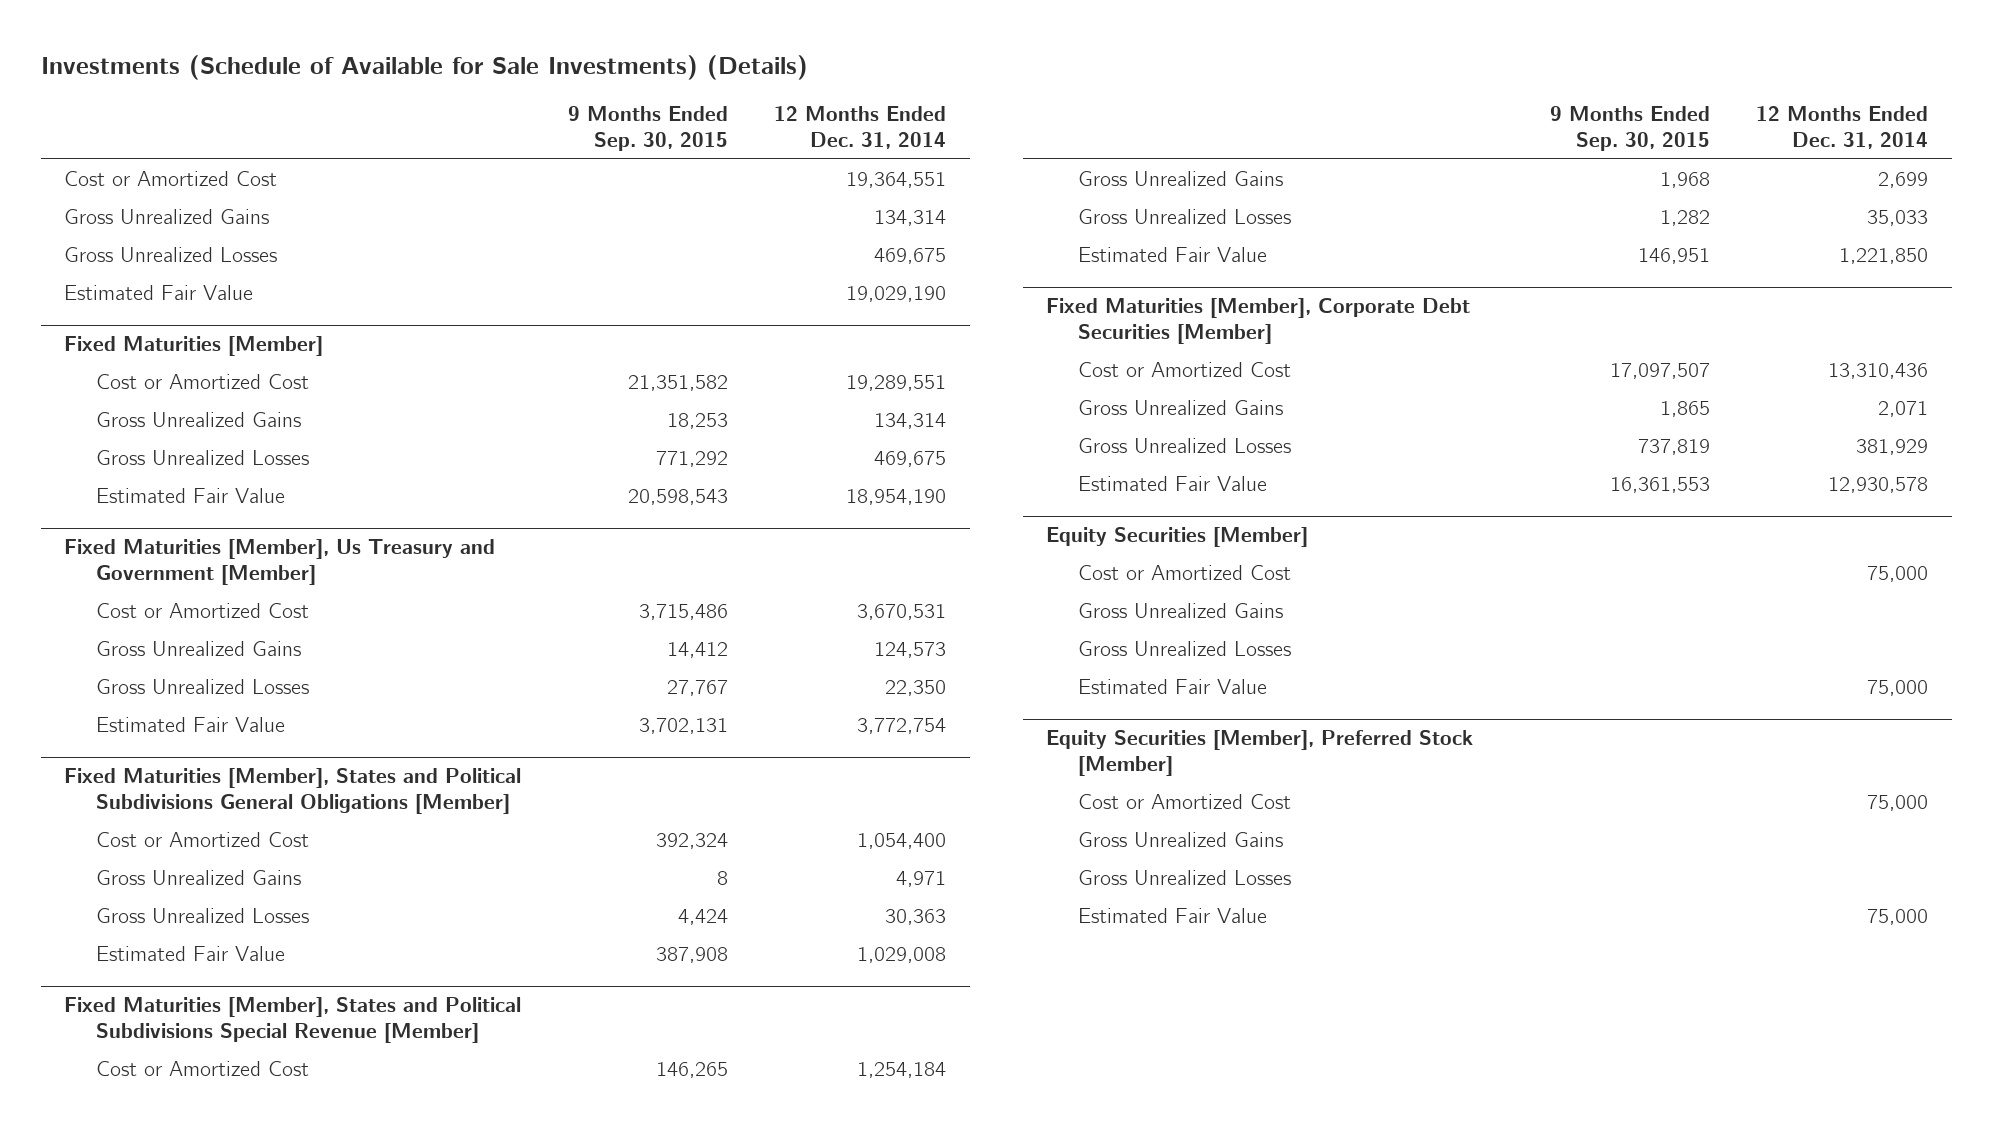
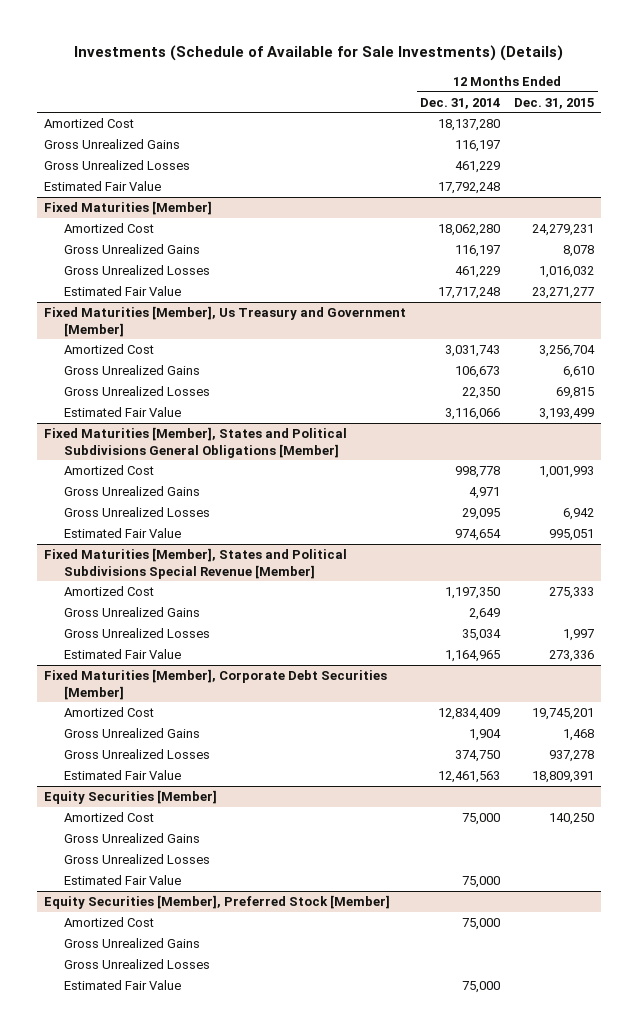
- | 9 Months Ended Sep. 30, 2015 | 12 Months Ended Dec. 31, 2014
+ | 12 Months Ended Dec. 31, 2014 | 12 Months Ended Dec. 31, 2015
- Cost or Amortized Cost | | 19,364,551
- Gross Unrealized Gains | | 134,314
- Gross Unrealized Losses | | 469,675
- Estimated Fair Value | | 19,029,190
+ Amortized Cost | 18,137,280 |
+ Gross Unrealized Gains | 116,197 |
+ Gross Unrealized Losses | 461,229 |
+ Estimated Fair Value | 17,792,248 |
@ Fixed Maturities [Member]
- Cost or Amortized Cost | 21,351,582 | 19,289,551
- Gross Unrealized Gains | 18,253 | 134,314
- Gross Unrealized Losses | 771,292 | 469,675
- Estimated Fair Value | 20,598,543 | 18,954,190
+ Amortized Cost | 18,062,280 | 24,279,231
+ Gross Unrealized Gains | 116,197 | 8,078
+ Gross Unrealized Losses | 461,229 | 1,016,032
+ Estimated Fair Value | 17,717,248 | 23,271,277
@ Fixed Maturities [Member], Us Treasury and Government [Member]
- Cost or Amortized Cost | 3,715,486 | 3,670,531
- Gross Unrealized Gains | 14,412 | 124,573
+ Amortized Cost | 3,031,743 | 3,256,704
+ Gross Unrealized Gains | 106,673 | 6,610
- Estimated Fair Value | 3,702,131 | 3,772,754
+ Estimated Fair Value | 3,116,066 | 3,193,499
@ Fixed Maturities [Member], States and Political Subdivisions General Obligations [Member]
- Cost or Amortized Cost | 392,324 | 1,054,400
+ Amortized Cost | 998,778 | 1,001,993
- Gross Unrealized Losses | 4,424 | 30,363
- Estimated Fair Value | 387,908 | 1,029,008
+ Gross Unrealized Losses | 29,095 | 6,942
+ Estimated Fair Value | 974,654 | 995,051
@ Fixed Maturities [Member], States and Political Subdivisions Special Revenue [Member]
- Cost or Amortized Cost | 146,265 | 1,254,184
- Gross Unrealized Gains | 1,968 | 2,699
- Gross Unrealized Losses | 1,282 | 35,033
- Estimated Fair Value | 146,951 | 1,221,850
+ Amortized Cost | 1,197,350 | 275,333
+ Gross Unrealized Gains | 2,649 |
+ Gross Unrealized Losses | 35,034 | 1,997
+ Estimated Fair Value | 1,164,965 | 273,336
@ Fixed Maturities [Member], Corporate Debt Securities [Member]
- Cost or Amortized Cost | 17,097,507 | 13,310,436
- Gross Unrealized Gains | 1,865 | 2,071
- Gross Unrealized Losses | 737,819 | 381,929
- Estimated Fair Value | 16,361,553 | 12,930,578
+ Amortized Cost | 12,834,409 | 19,745,201
+ Gross Unrealized Gains | 1,904 | 1,468
+ Gross Unrealized Losses | 374,750 | 937,278
+ Estimated Fair Value | 12,461,563 | 18,809,391
@ Equity Securities [Member]
- Cost or Amortized Cost | | 75,000
+ Amortized Cost | 75,000 | 140,250
@ Equity Securities [Member], Preferred Stock [Member]
- Cost or Amortized Cost | | 75,000
+ Amortized Cost | 75,000 |

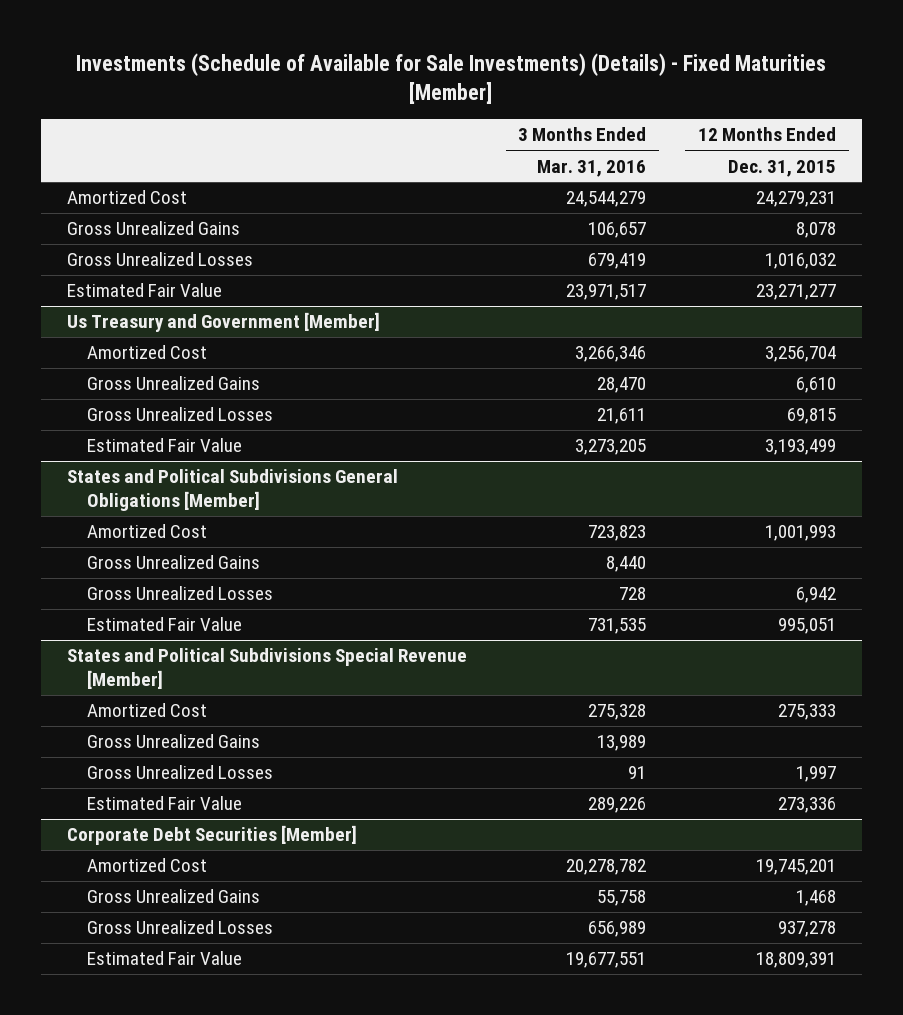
- Investments (Schedule of Available for Sale Investments) (Details)
+ Investments (Schedule of Available for Sale Investments) (Details) - Fixed Maturities [Member]
- | 12 Months Ended Dec. 31, 2014 | 12 Months Ended Dec. 31, 2015
+ | 3 Months Ended Mar. 31, 2016 | 12 Months Ended Dec. 31, 2015
- Amortized Cost | 18,137,280 |
- Gross Unrealized Gains | 116,197 |
- Gross Unrealized Losses | 461,229 |
- Estimated Fair Value | 17,792,248 |
- Fixed Maturities [Member]
- Fixed Maturities [Member], Us Treasury and Government [Member]
+ Us Treasury and Government [Member]
- Fixed Maturities [Member], States and Political Subdivisions General Obligations [Member]
+ States and Political Subdivisions General Obligations [Member]
- Fixed Maturities [Member], States and Political Subdivisions Special Revenue [Member]
+ States and Political Subdivisions Special Revenue [Member]
- Fixed Maturities [Member], Corporate Debt Securities [Member]
+ Corporate Debt Securities [Member]
- Equity Securities [Member]
- Amortized Cost | 75,000 | 140,250
- Gross Unrealized Gains
- Gross Unrealized Losses
- Estimated Fair Value | 75,000 |
- Equity Securities [Member], Preferred Stock [Member]
- Amortized Cost | 75,000 |
- Gross Unrealized Gains
- Gross Unrealized Losses
- Estimated Fair Value | 75,000 |

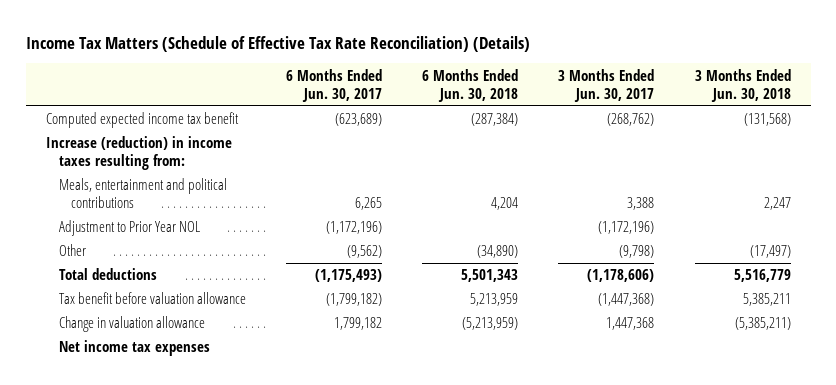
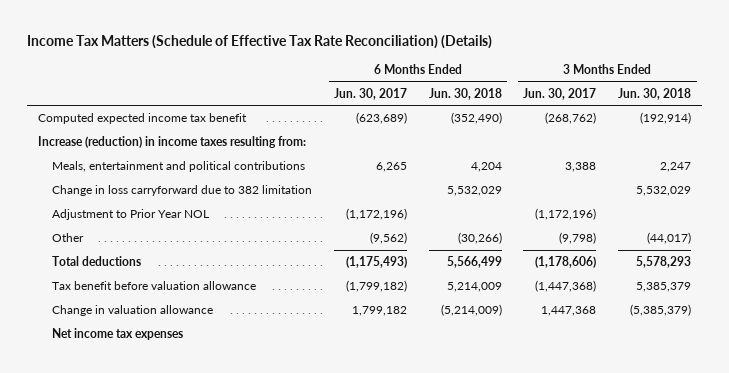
- Computed expected income tax benefit | (623,689) | (287,384) | (268,762) | (131,568)
+ Computed expected income tax benefit | (623,689) | (352,490) | (268,762) | (192,914)
+ Change in loss carryforward due to 382 limitation | | 5,532,029 | | 5,532,029
- Other | (9,562) | (34,890) | (9,798) | (17,497)
- Total deductions | (1,175,493) | 5,501,343 | (1,178,606) | 5,516,779
- Tax benefit before valuation allowance | (1,799,182) | 5,213,959 | (1,447,368) | 5,385,211
- Change in valuation allowance | 1,799,182 | (5,213,959) | 1,447,368 | (5,385,211)
+ Other | (9,562) | (30,266) | (9,798) | (44,017)
+ Total deductions | (1,175,493) | 5,566,499 | (1,178,606) | 5,578,293
+ Tax benefit before valuation allowance | (1,799,182) | 5,214,009 | (1,447,368) | 5,385,379
+ Change in valuation allowance | 1,799,182 | (5,214,009) | 1,447,368 | (5,385,379)

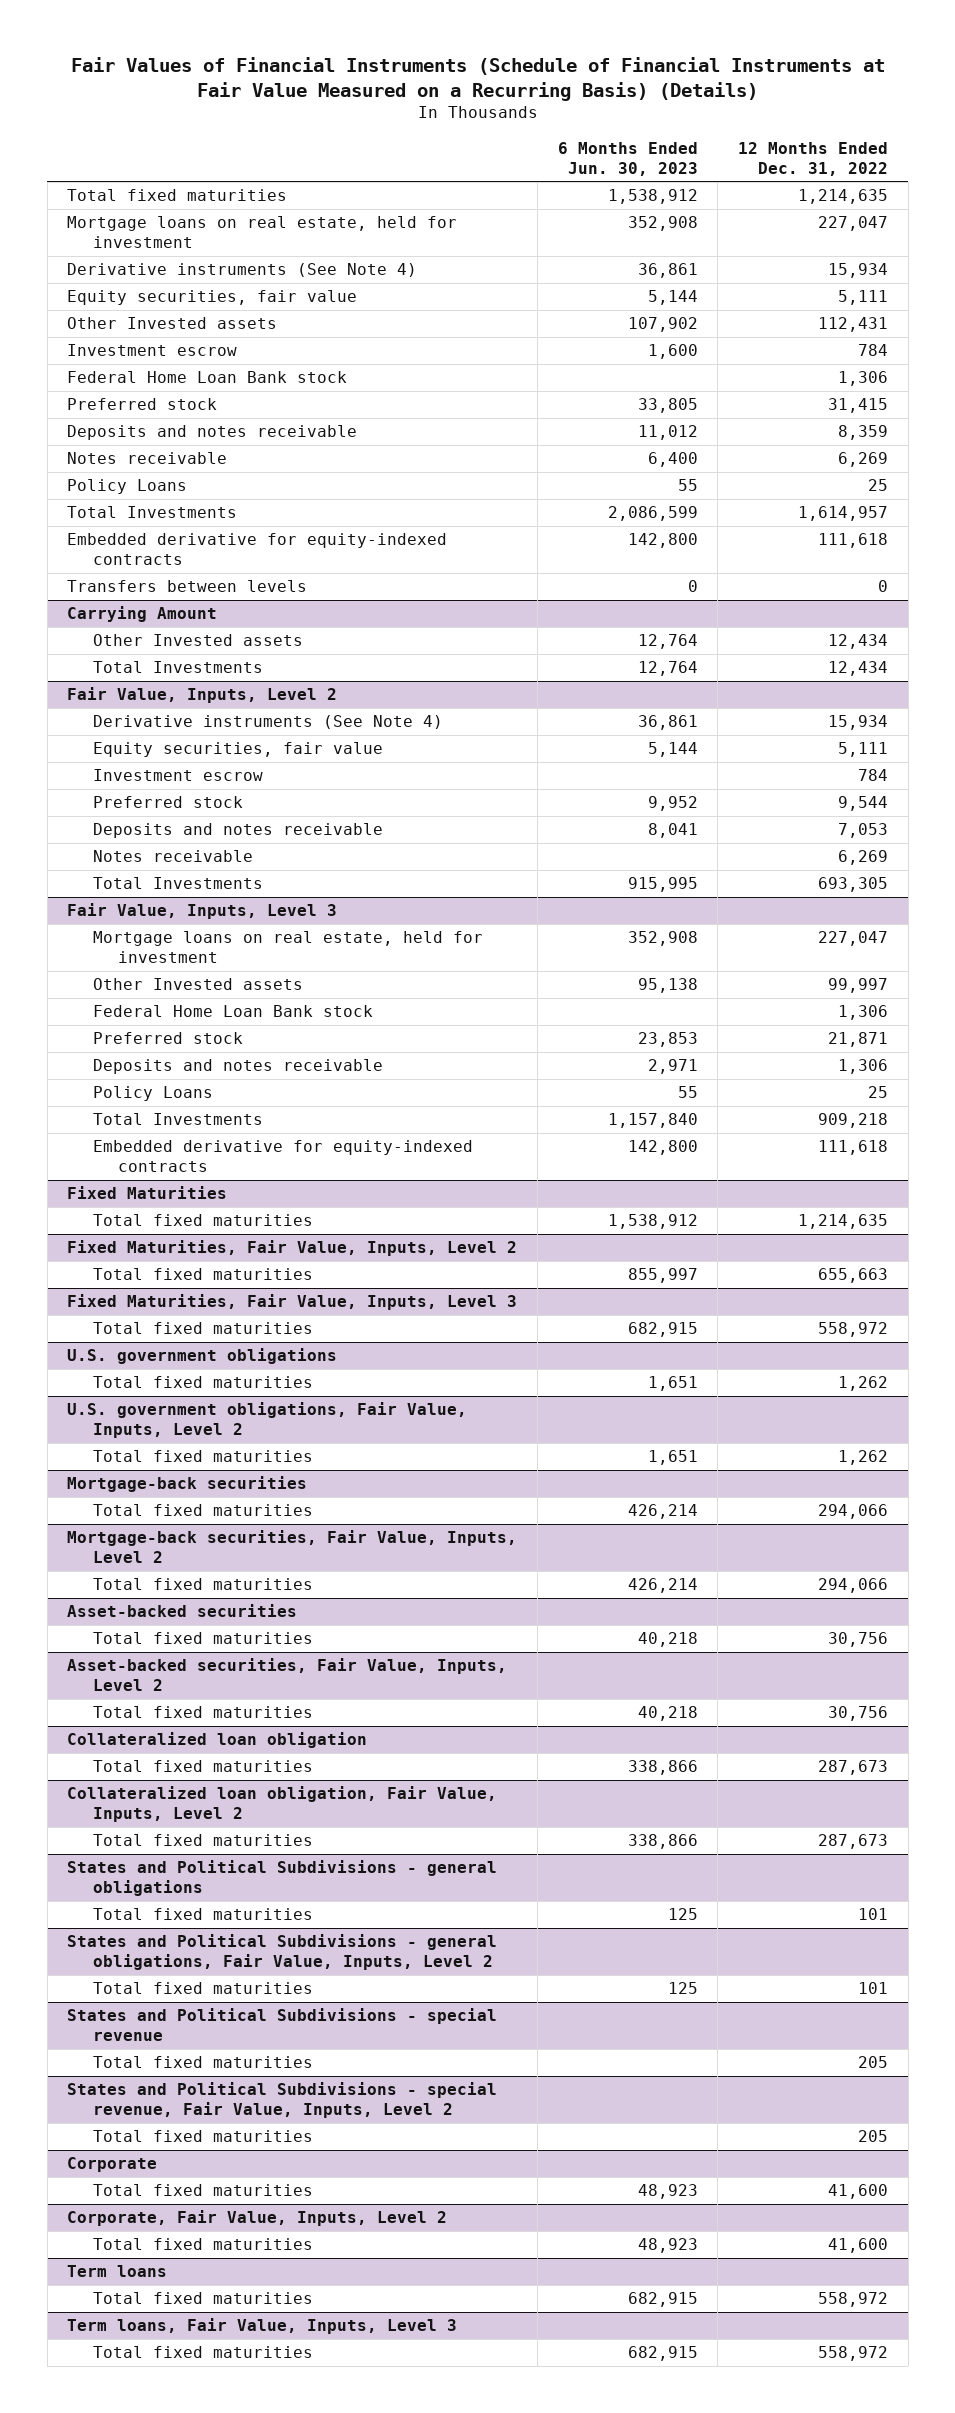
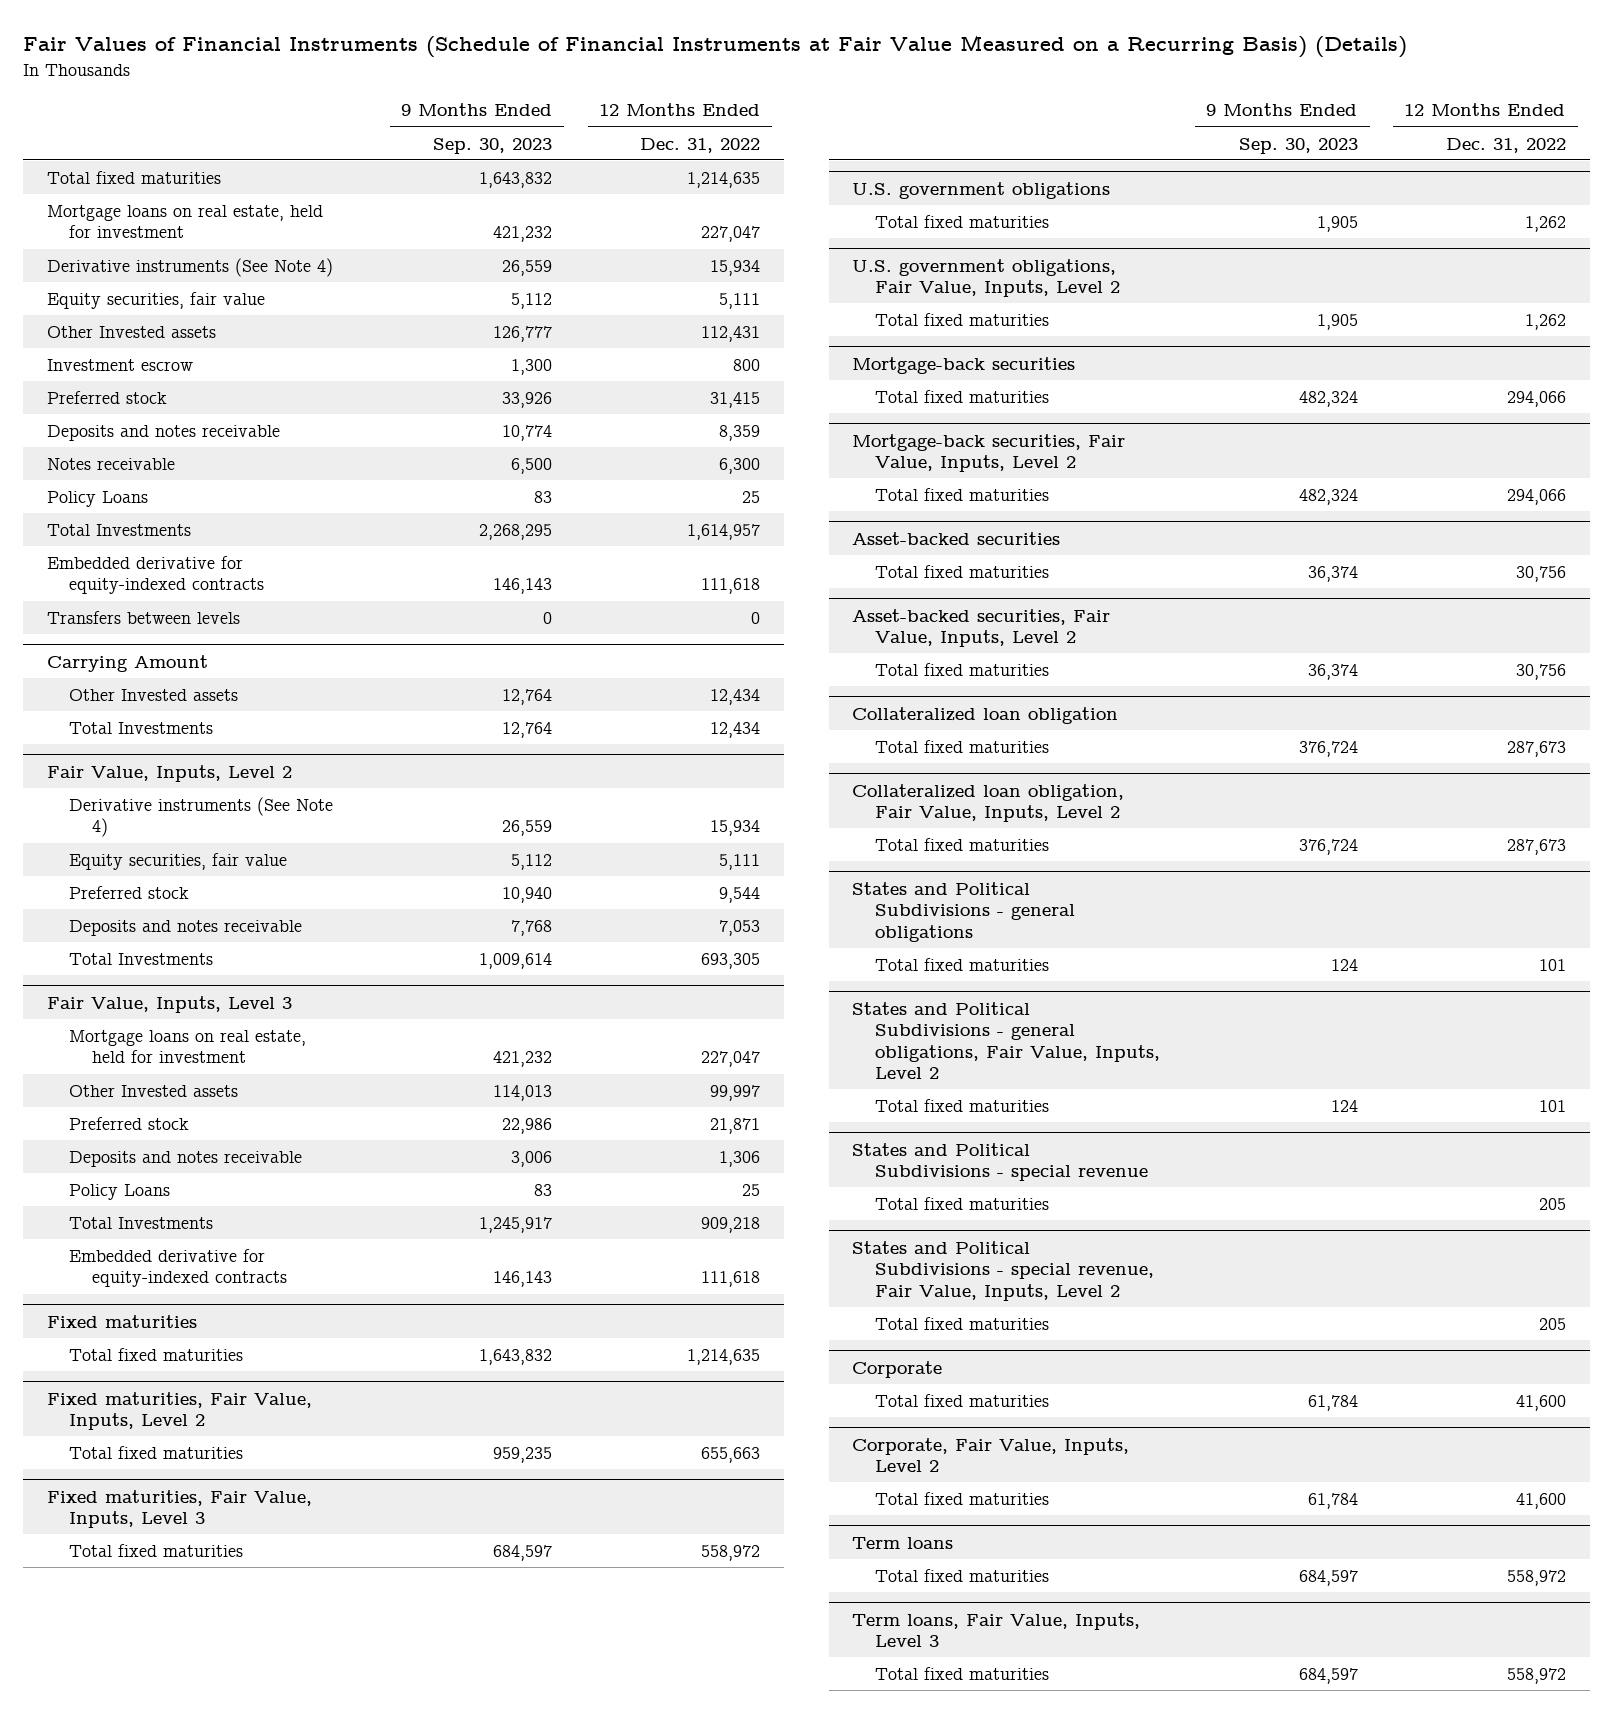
- | 6 Months Ended Jun. 30, 2023 | 12 Months Ended Dec. 31, 2022
+ | 9 Months Ended Sep. 30, 2023 | 12 Months Ended Dec. 31, 2022
- Investment escrow | 1,600 | 784
- Federal Home Loan Bank stock | | 1,306
+ Investment escrow | 1,300 | 800
- Notes receivable | 6,400 | 6,269
+ Notes receivable | 6,500 | 6,300
@ Fair Value, Inputs, Level 2
- Investment escrow | | 784
- Notes receivable | | 6,269
@ Fair Value, Inputs, Level 3
- Federal Home Loan Bank stock | | 1,306
- Fixed Maturities
+ Fixed maturities
- Fixed Maturities, Fair Value, Inputs, Level 2
+ Fixed maturities, Fair Value, Inputs, Level 2
- Fixed Maturities, Fair Value, Inputs, Level 3
+ Fixed maturities, Fair Value, Inputs, Level 3

